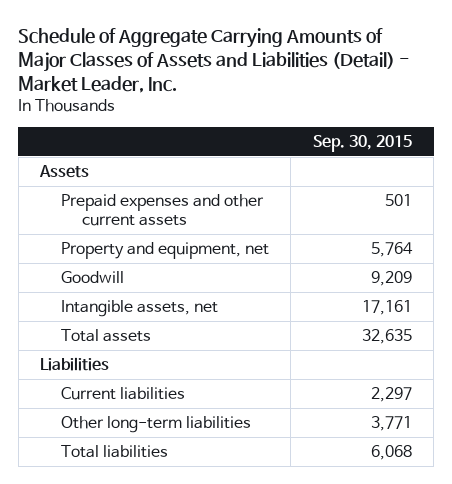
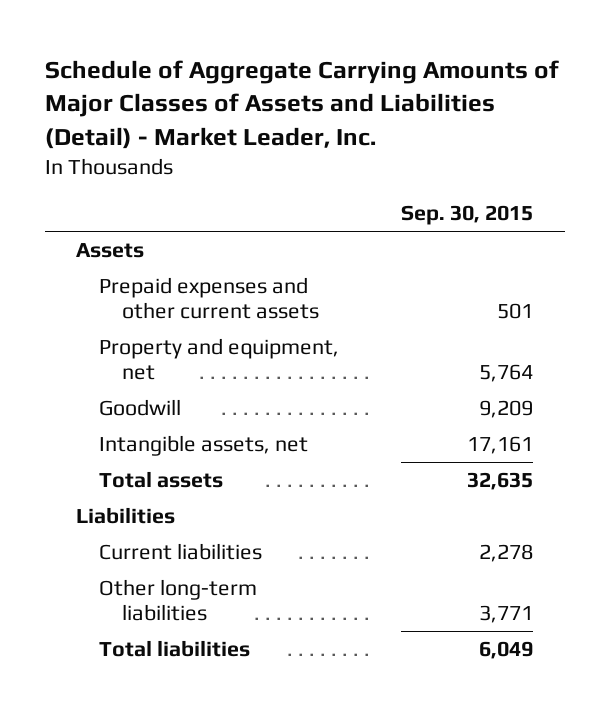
- Current liabilities | 2,297
+ Current liabilities | 2,278
- Total liabilities | 6,068
+ Total liabilities | 6,049

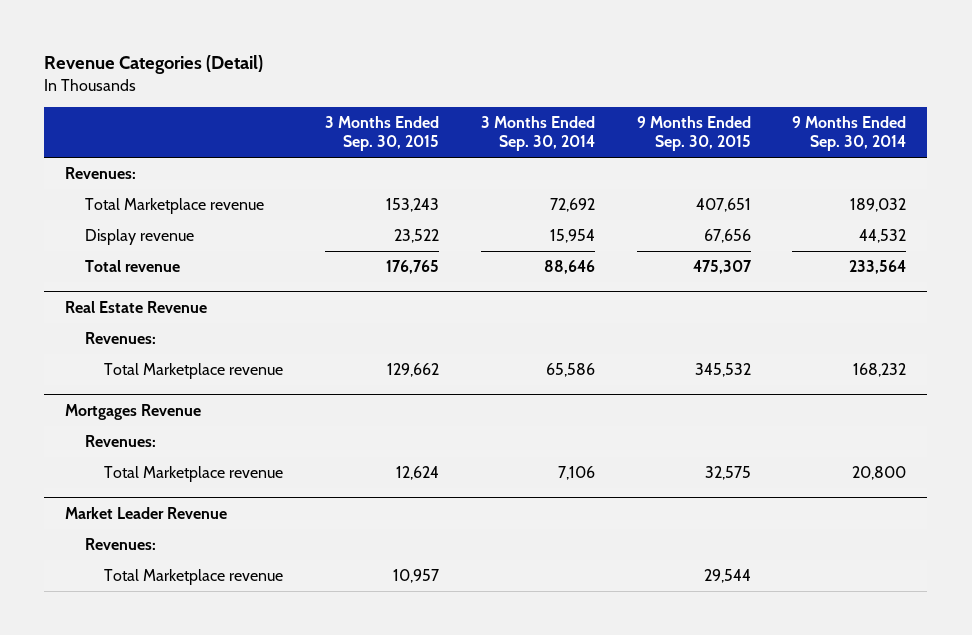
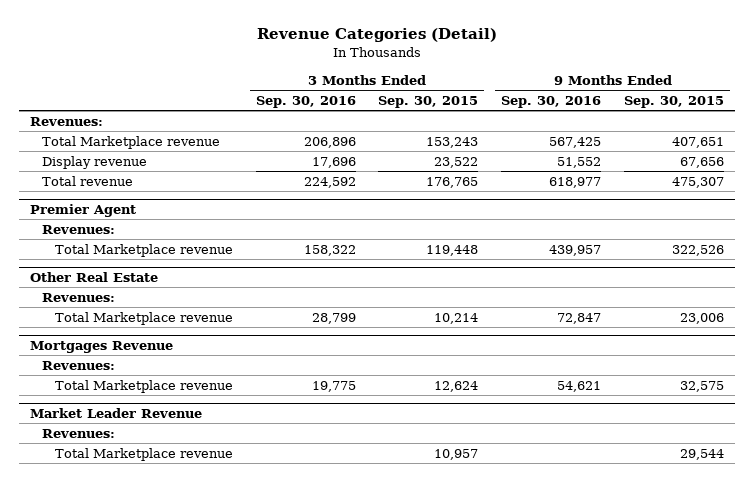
- | 3 Months Ended Sep. 30, 2015 | 3 Months Ended Sep. 30, 2014 | 9 Months Ended Sep. 30, 2015 | 9 Months Ended Sep. 30, 2014
+ | 3 Months Ended Sep. 30, 2016 | 3 Months Ended Sep. 30, 2015 | 9 Months Ended Sep. 30, 2016 | 9 Months Ended Sep. 30, 2015
- Real Estate Revenue
+ Premier Agent
- Total Marketplace revenue | 129,662 | 65,586 | 345,532 | 168,232
+ Total Marketplace revenue | 158,322 | 119,448 | 439,957 | 322,526
+ Other Real Estate
+ Revenues:
+ Total Marketplace revenue | 28,799 | 10,214 | 72,847 | 23,006

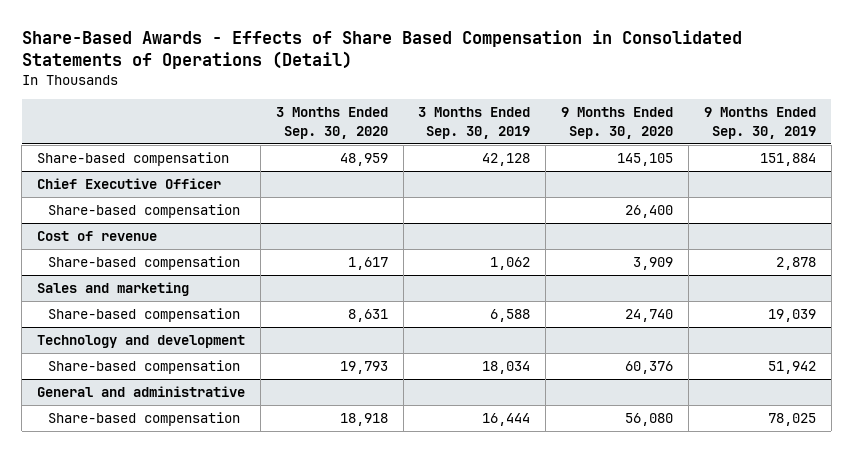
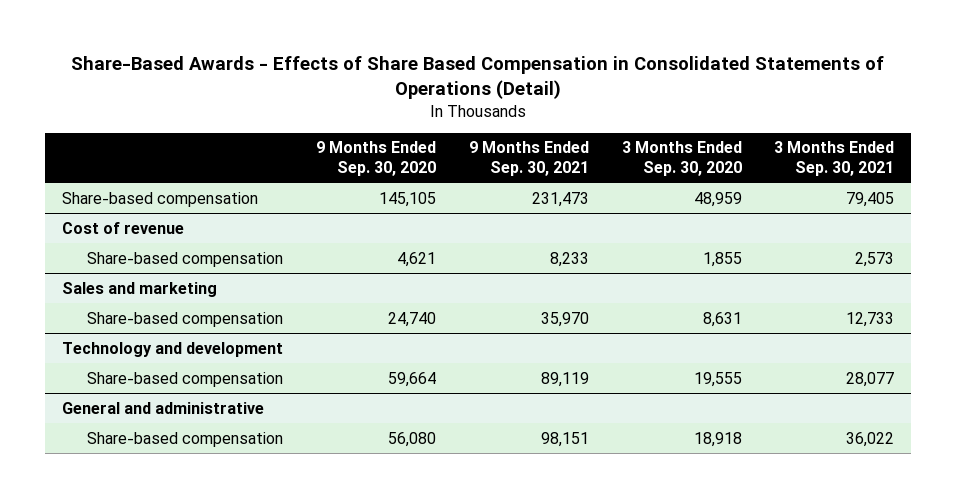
- | 3 Months Ended Sep. 30, 2020 | 3 Months Ended Sep. 30, 2019 | 9 Months Ended Sep. 30, 2020 | 9 Months Ended Sep. 30, 2019
+ | 9 Months Ended Sep. 30, 2020 | 9 Months Ended Sep. 30, 2021 | 3 Months Ended Sep. 30, 2020 | 3 Months Ended Sep. 30, 2021
- Chief Executive Officer
- Share-based compensation | | | 26,400 |
@ Cost of revenue
- Share-based compensation | 1,617 | 1,062 | 3,909 | 2,878
+ Share-based compensation | 4,621 | 8,233 | 1,855 | 2,573
@ Technology and development
- Share-based compensation | 19,793 | 18,034 | 60,376 | 51,942
+ Share-based compensation | 59,664 | 89,119 | 19,555 | 28,077

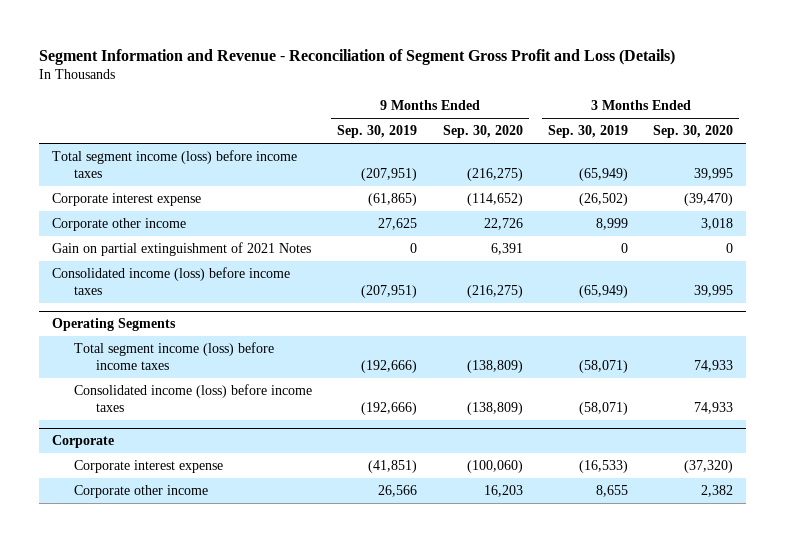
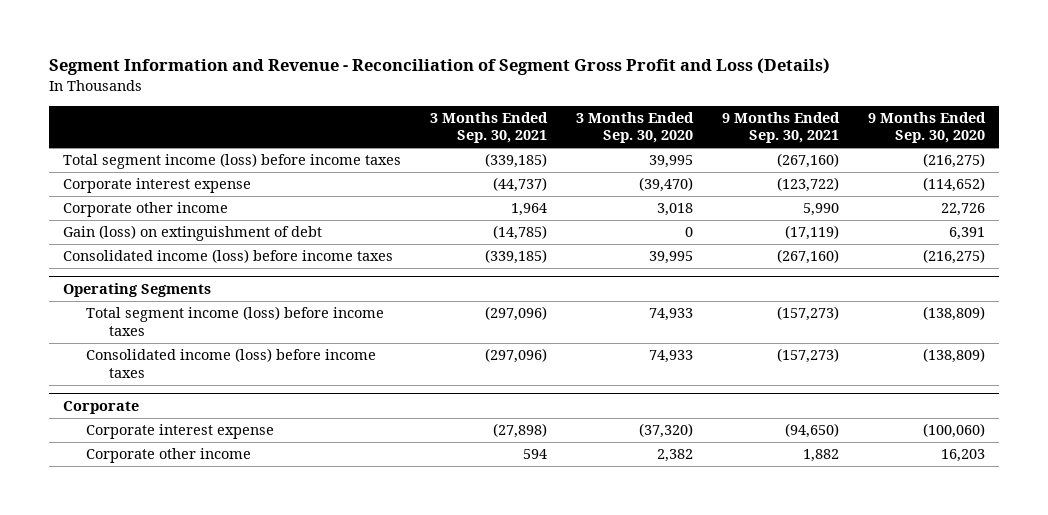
- | 9 Months Ended Sep. 30, 2019 | 9 Months Ended Sep. 30, 2020 | 3 Months Ended Sep. 30, 2019 | 3 Months Ended Sep. 30, 2020
+ | 3 Months Ended Sep. 30, 2021 | 3 Months Ended Sep. 30, 2020 | 9 Months Ended Sep. 30, 2021 | 9 Months Ended Sep. 30, 2020
- Gain on partial extinguishment of 2021 Notes | 0 | 6,391 | 0 | 0
+ Gain (loss) on extinguishment of debt | (14,785) | 0 | (17,119) | 6,391

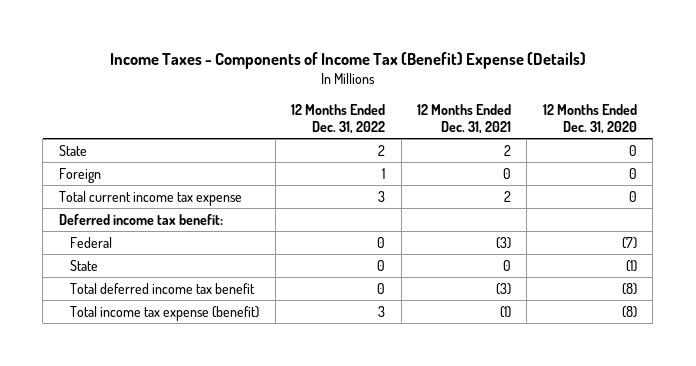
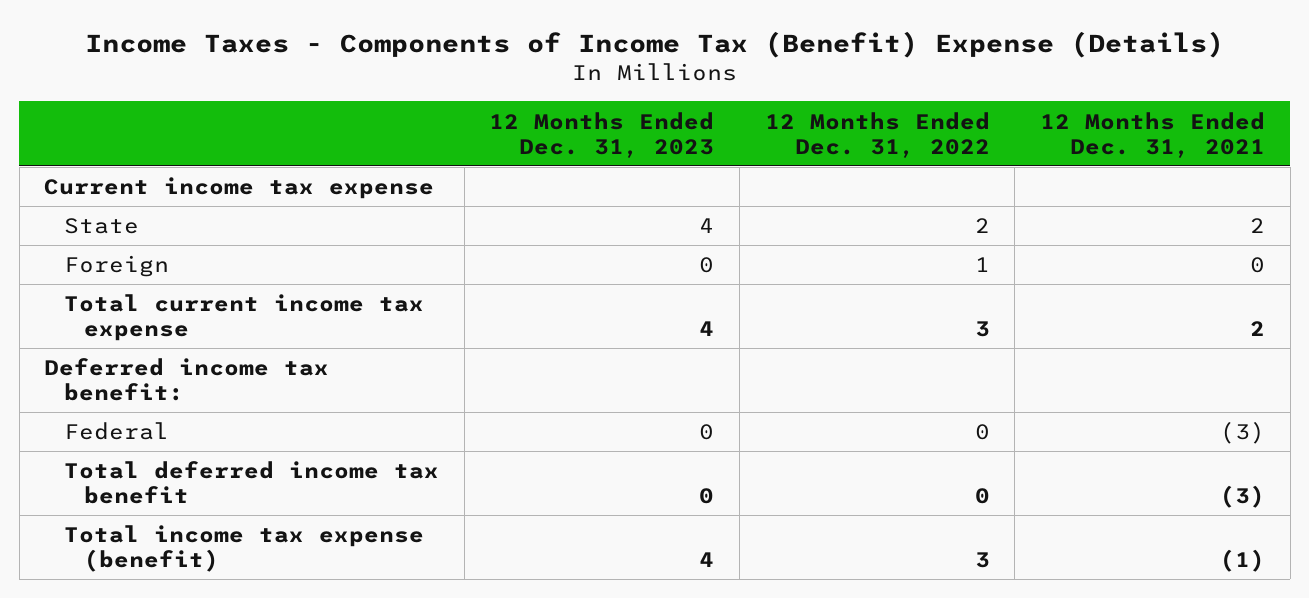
- | 12 Months Ended Dec. 31, 2022 | 12 Months Ended Dec. 31, 2021 | 12 Months Ended Dec. 31, 2020
+ | 12 Months Ended Dec. 31, 2023 | 12 Months Ended Dec. 31, 2022 | 12 Months Ended Dec. 31, 2021
+ Current income tax expense
- State | 0 | 0 | (1)

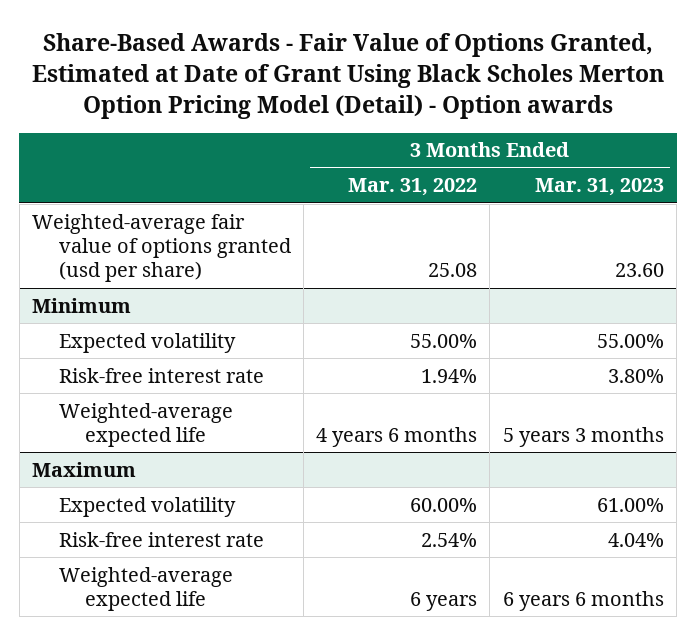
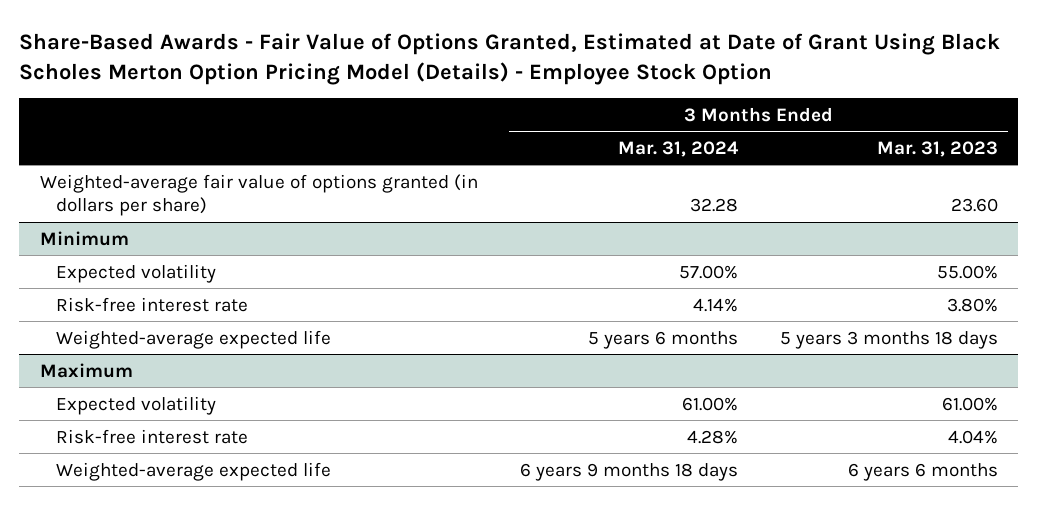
- Share-Based Awards - Fair Value of Options Granted, Estimated at Date of Grant Using Black Scholes Merton Option Pricing Model (Detail) - Option awards
+ Share-Based Awards - Fair Value of Options Granted, Estimated at Date of Grant Using Black Scholes Merton Option Pricing Model (Details) - Employee Stock Option
- | 3 Months Ended Mar. 31, 2022 | 3 Months Ended Mar. 31, 2023
+ | 3 Months Ended Mar. 31, 2024 | 3 Months Ended Mar. 31, 2023
- Weighted-average fair value of options granted (usd per share) | 25.08 | 23.60
+ Weighted-average fair value of options granted (in dollars per share) | 32.28 | 23.60
@ Minimum
- Weighted-average expected life | 4 years 6 months | 5 years 3 months
+ Weighted-average expected life | 5 years 6 months | 5 years 3 months 18 days

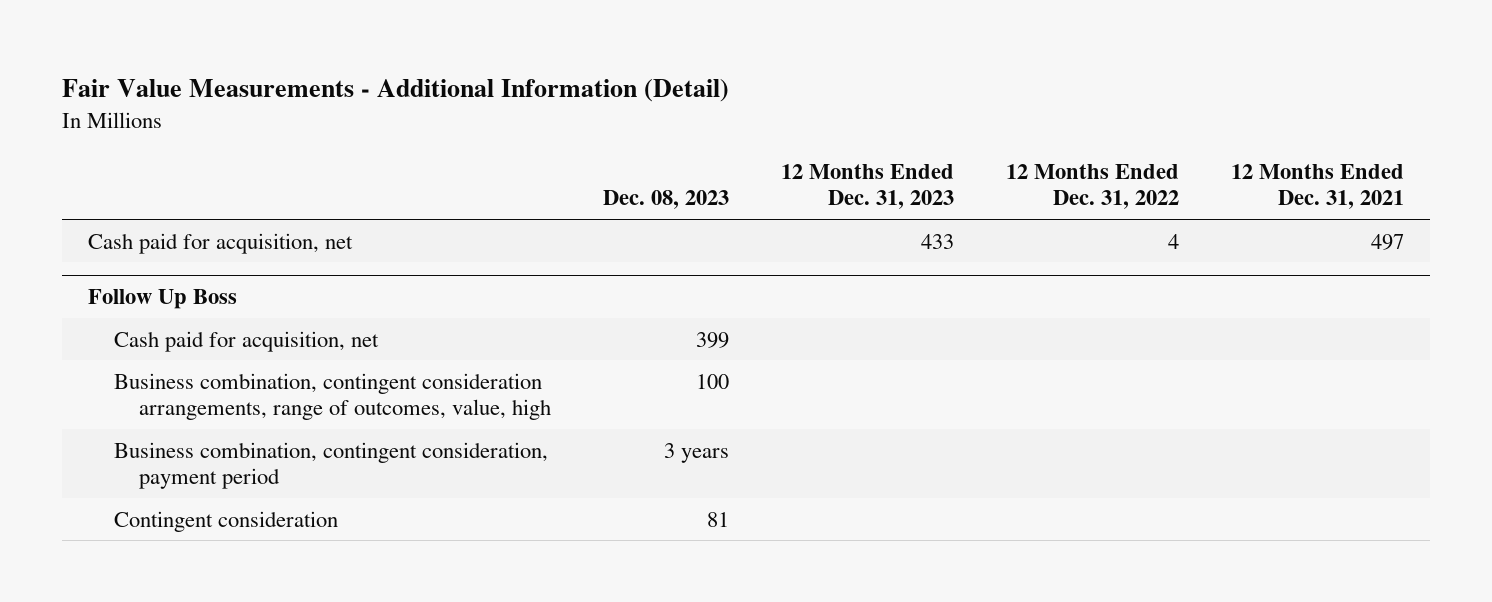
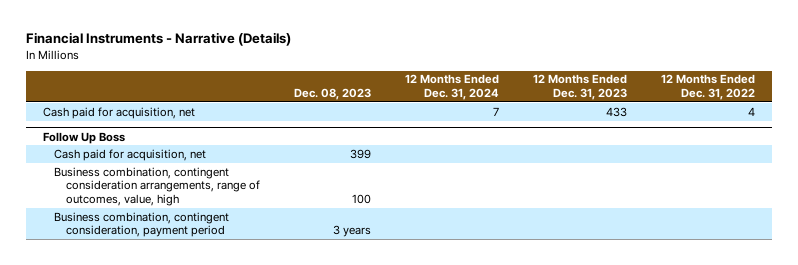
- Fair Value Measurements - Additional Information (Detail)
+ Financial Instruments - Narrative (Details)
- | Dec. 08, 2023 | 12 Months Ended Dec. 31, 2023 | 12 Months Ended Dec. 31, 2022 | 12 Months Ended Dec. 31, 2021
+ | Dec. 08, 2023 | 12 Months Ended Dec. 31, 2024 | 12 Months Ended Dec. 31, 2023 | 12 Months Ended Dec. 31, 2022
@ Follow Up Boss
- Contingent consideration | 81 | | |

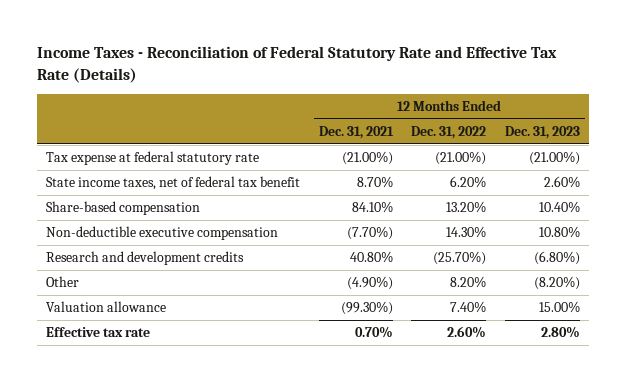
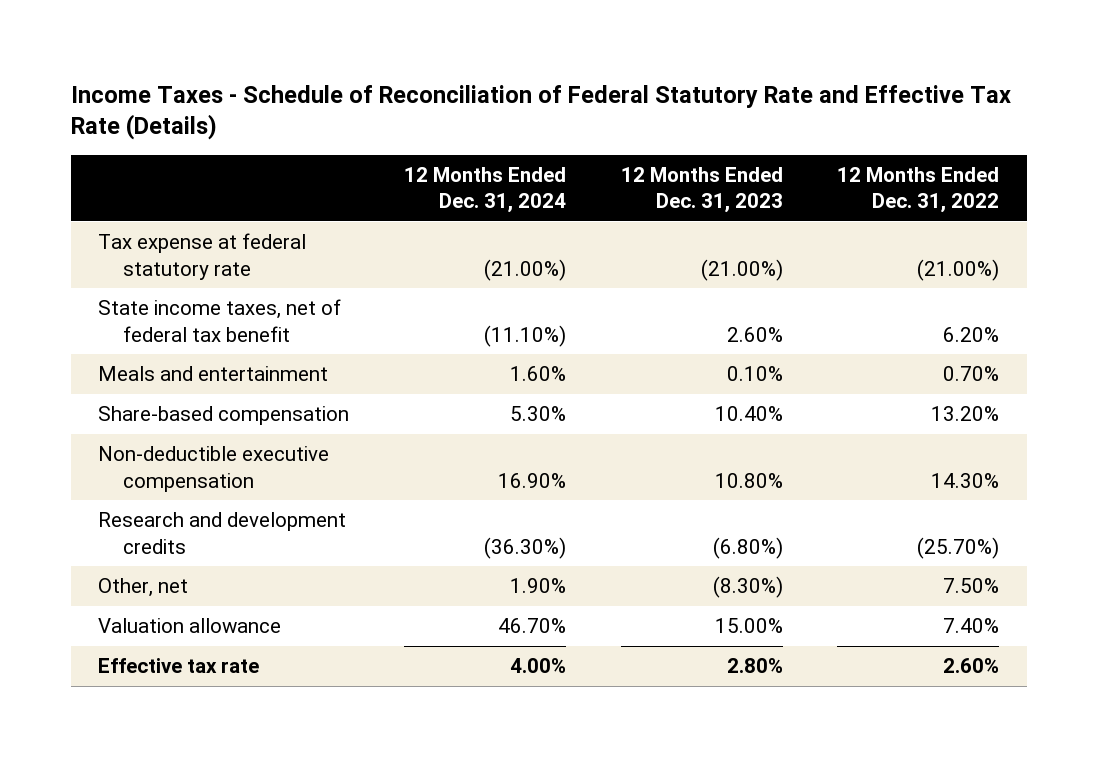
- Income Taxes - Reconciliation of Federal Statutory Rate and Effective Tax Rate (Details)
+ Income Taxes - Schedule of Reconciliation of Federal Statutory Rate and Effective Tax Rate (Details)
- | 12 Months Ended Dec. 31, 2021 | 12 Months Ended Dec. 31, 2022 | 12 Months Ended Dec. 31, 2023
+ | 12 Months Ended Dec. 31, 2024 | 12 Months Ended Dec. 31, 2023 | 12 Months Ended Dec. 31, 2022
+ Meals and entertainment | 1.60% | 0.10% | 0.70%
- Other | (4.90%) | 8.20% | (8.20%)
+ Other, net | 1.90% | (8.30%) | 7.50%

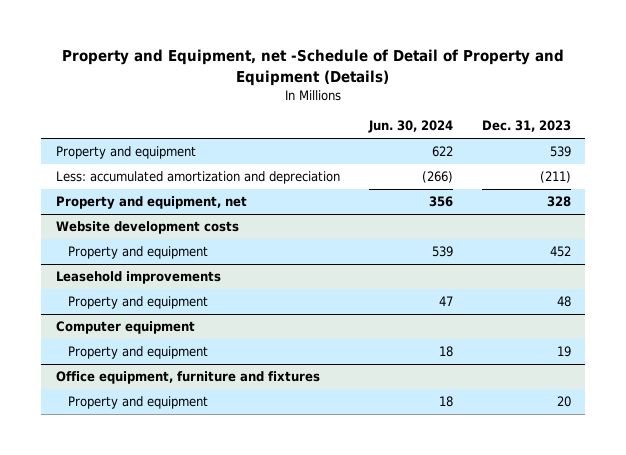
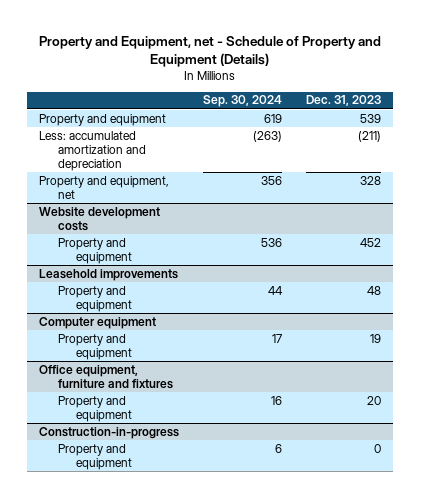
- Property and Equipment, net -Schedule of Detail of Property and Equipment (Details)
+ Property and Equipment, net - Schedule of Property and Equipment (Details)
- | Jun. 30, 2024 | Dec. 31, 2023
+ | Sep. 30, 2024 | Dec. 31, 2023
+ Construction-in-progress
+ Property and equipment | 6 | 0

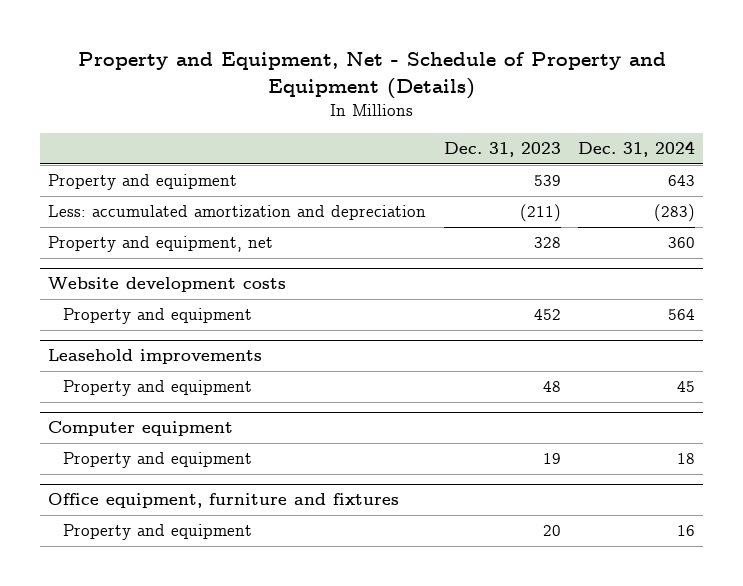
- Property and Equipment, net - Schedule of Property and Equipment (Details)
+ Property and Equipment, Net - Schedule of Property and Equipment (Details)
- | Sep. 30, 2024 | Dec. 31, 2023
+ | Dec. 31, 2023 | Dec. 31, 2024
- Construction-in-progress
- Property and equipment | 6 | 0

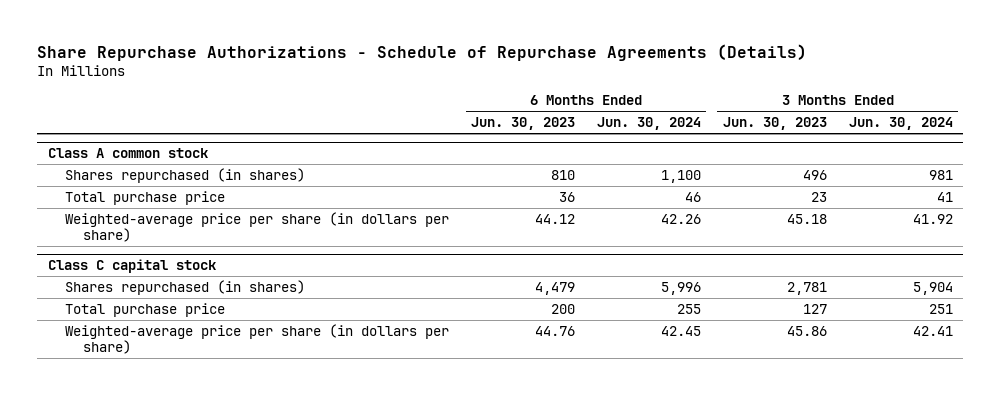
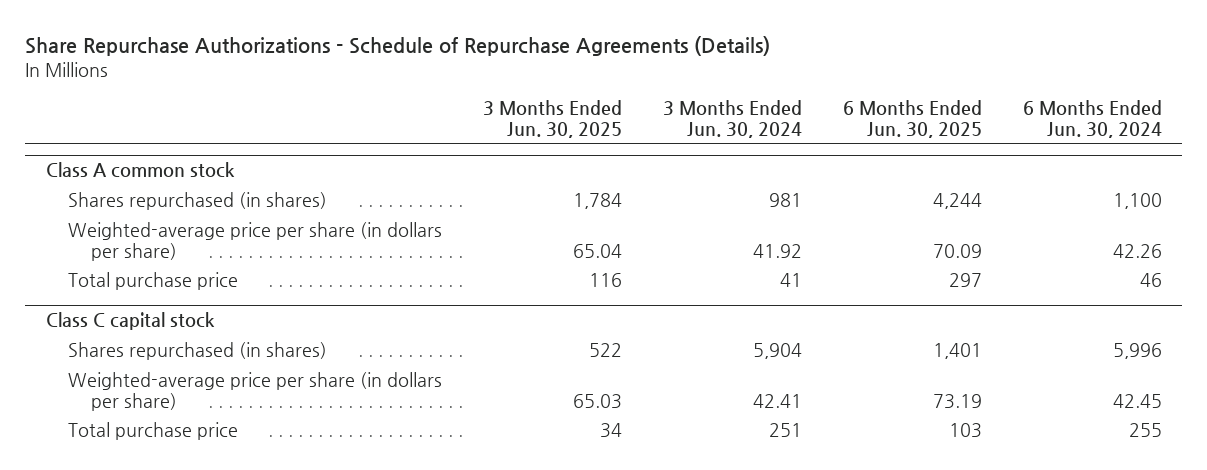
- | 6 Months Ended Jun. 30, 2023 | 6 Months Ended Jun. 30, 2024 | 3 Months Ended Jun. 30, 2023 | 3 Months Ended Jun. 30, 2024
+ | 3 Months Ended Jun. 30, 2025 | 3 Months Ended Jun. 30, 2024 | 6 Months Ended Jun. 30, 2025 | 6 Months Ended Jun. 30, 2024
@ Class A common stock
moved down: Total purchase price | 116 | 41 | 297 | 46
@ Class C capital stock
moved down: Total purchase price | 34 | 251 | 103 | 255

